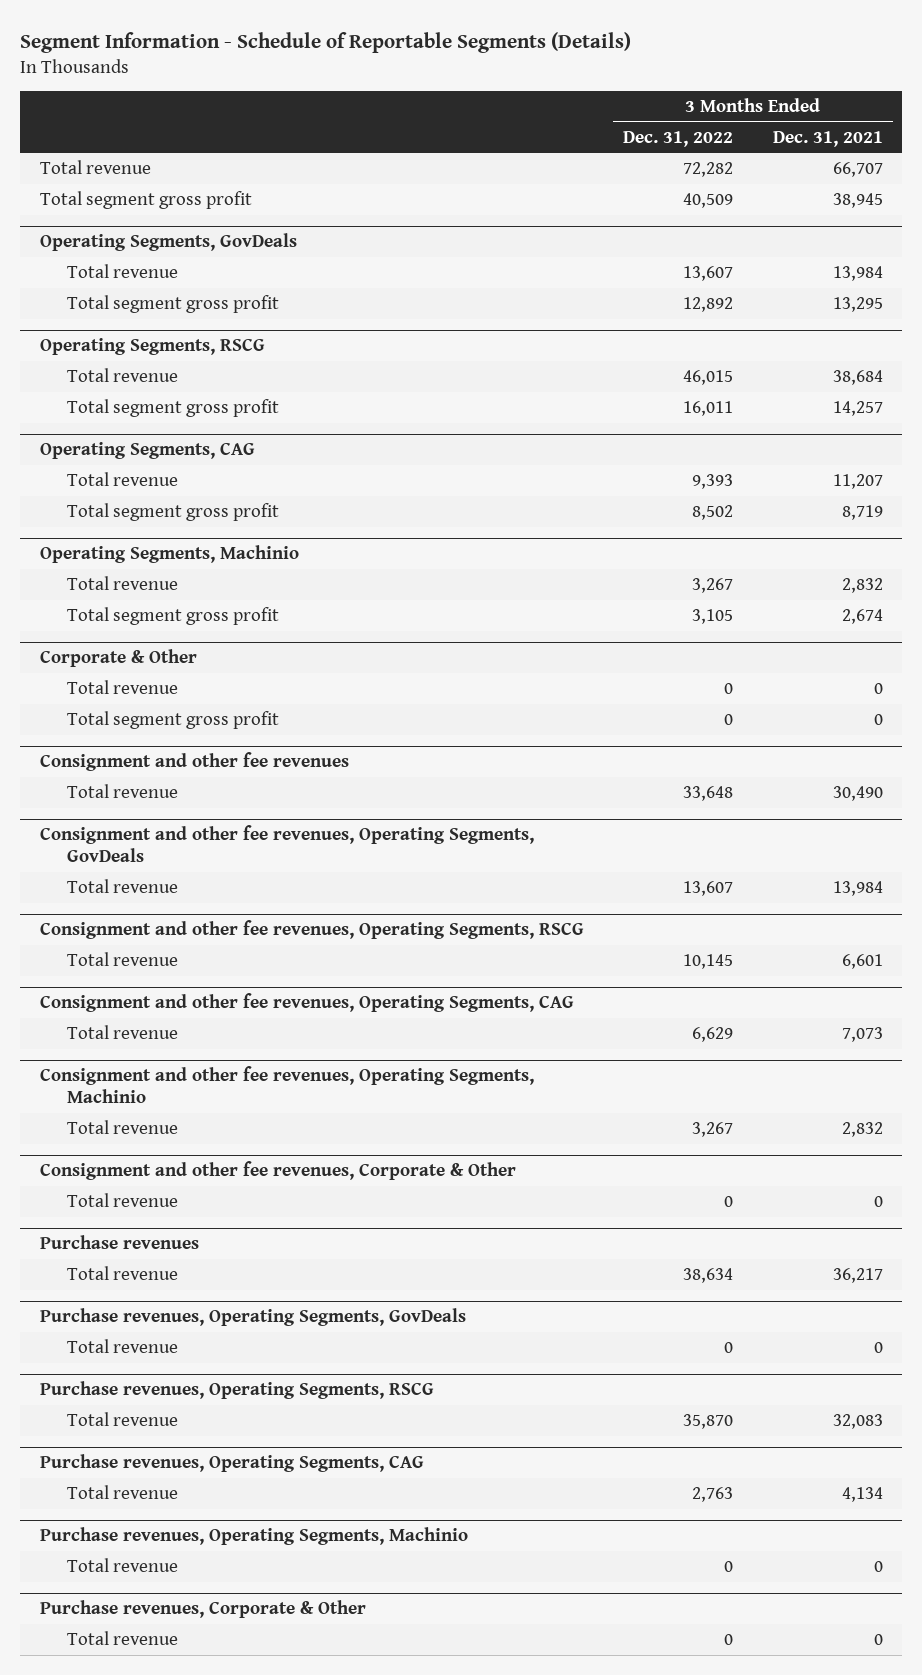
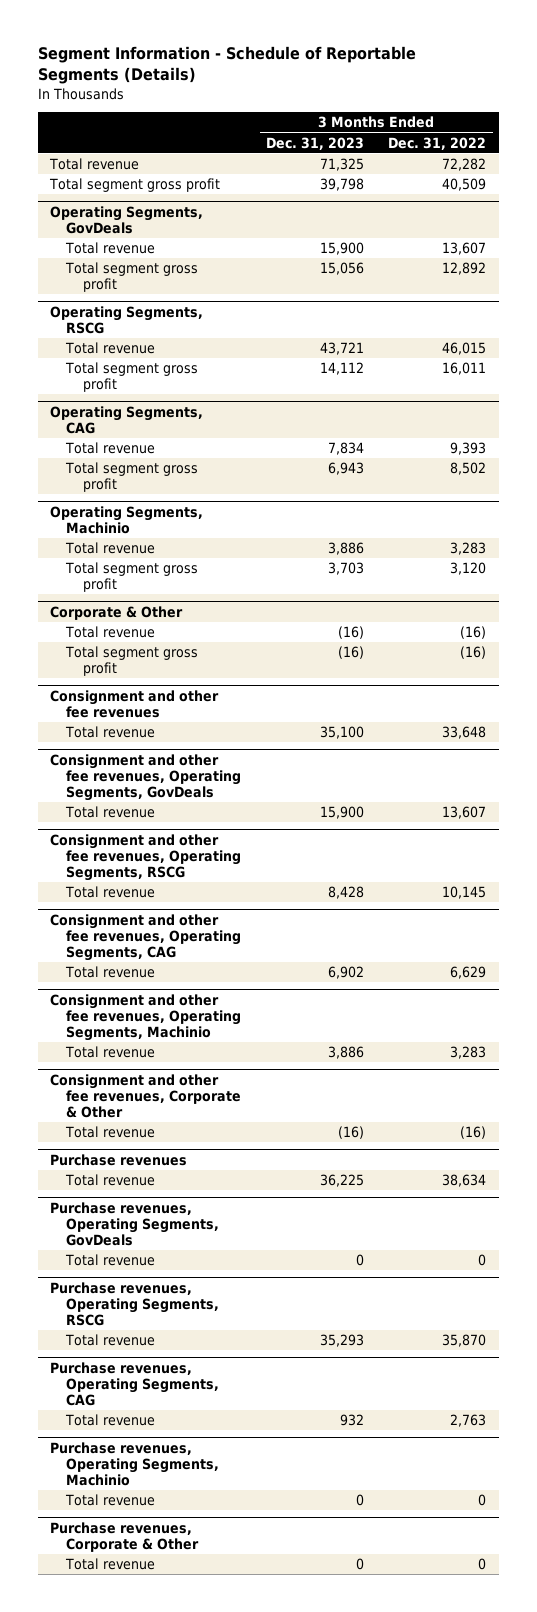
- | 3 Months Ended Dec. 31, 2022 | 3 Months Ended Dec. 31, 2021
+ | 3 Months Ended Dec. 31, 2023 | 3 Months Ended Dec. 31, 2022
@ Operating Segments, Machinio
- Total revenue | 3,267 | 2,832
- Total segment gross profit | 3,105 | 2,674
+ Total revenue | 3,886 | 3,283
+ Total segment gross profit | 3,703 | 3,120
@ Corporate & Other
- Total revenue | 0 | 0
- Total segment gross profit | 0 | 0
+ Total revenue | (16) | (16)
+ Total segment gross profit | (16) | (16)
@ Consignment and other fee revenues, Operating Segments, Machinio
- Total revenue | 3,267 | 2,832
+ Total revenue | 3,886 | 3,283
@ Consignment and other fee revenues, Corporate & Other
- Total revenue | 0 | 0
+ Total revenue | (16) | (16)

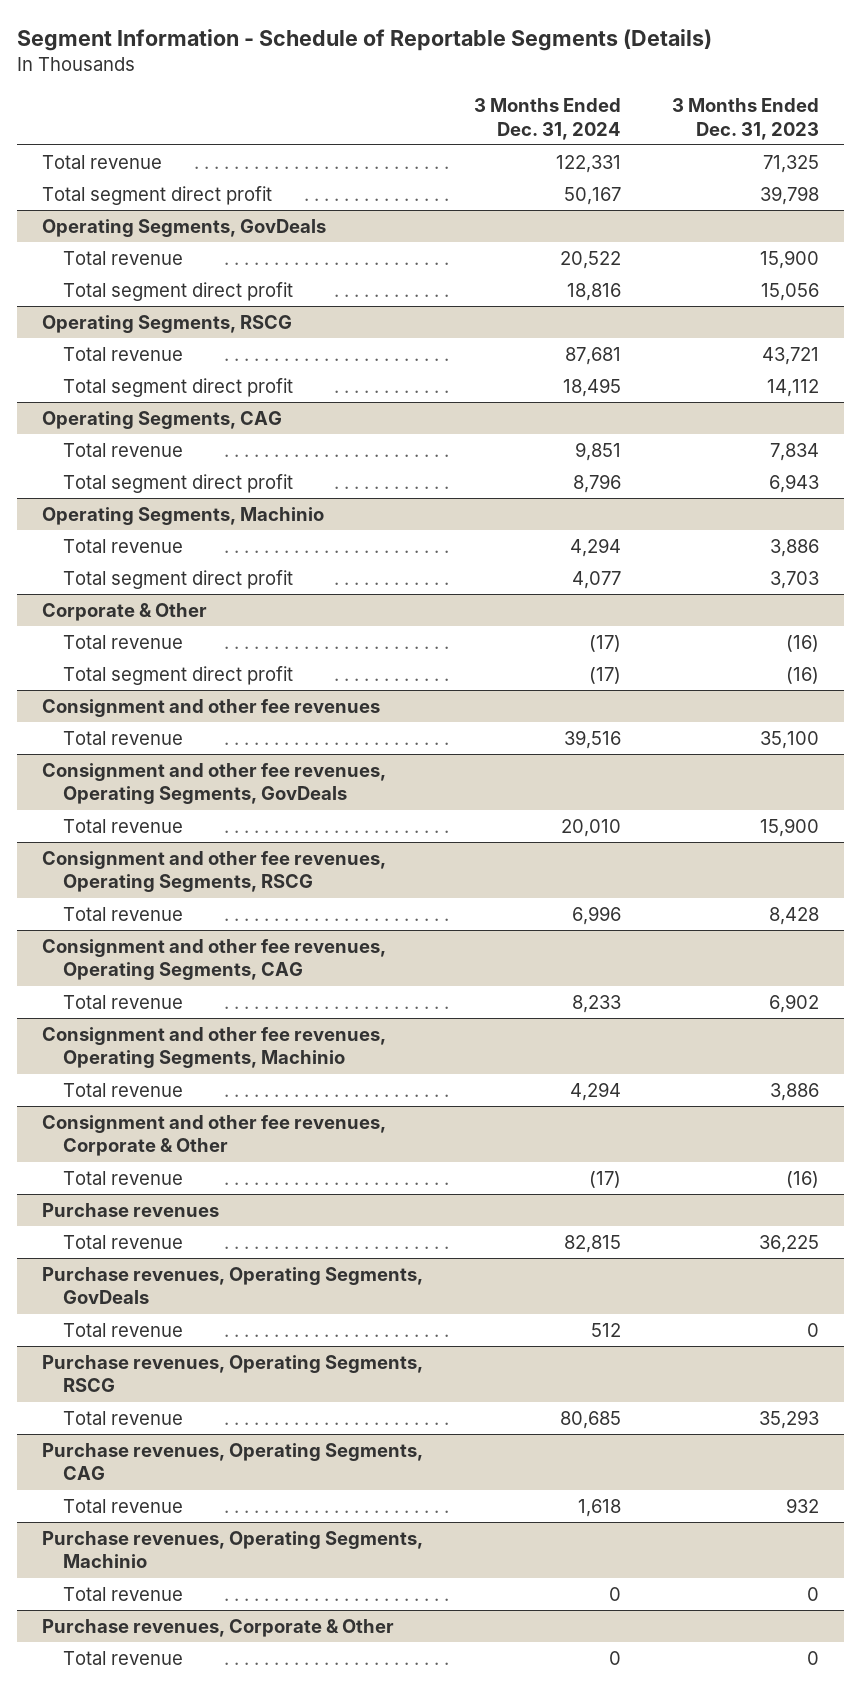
- | 3 Months Ended Dec. 31, 2023 | 3 Months Ended Dec. 31, 2022
+ | 3 Months Ended Dec. 31, 2024 | 3 Months Ended Dec. 31, 2023
- Total segment gross profit | 39,798 | 40,509
+ Total segment direct profit | 50,167 | 39,798
@ Operating Segments, GovDeals
- Total segment gross profit | 15,056 | 12,892
+ Total segment direct profit | 18,816 | 15,056
@ Operating Segments, RSCG
- Total segment gross profit | 14,112 | 16,011
+ Total segment direct profit | 18,495 | 14,112
@ Operating Segments, CAG
- Total segment gross profit | 6,943 | 8,502
+ Total segment direct profit | 8,796 | 6,943
@ Operating Segments, Machinio
- Total segment gross profit | 3,703 | 3,120
+ Total segment direct profit | 4,077 | 3,703
@ Corporate & Other
- Total segment gross profit | (16) | (16)
+ Total segment direct profit | (17) | (16)

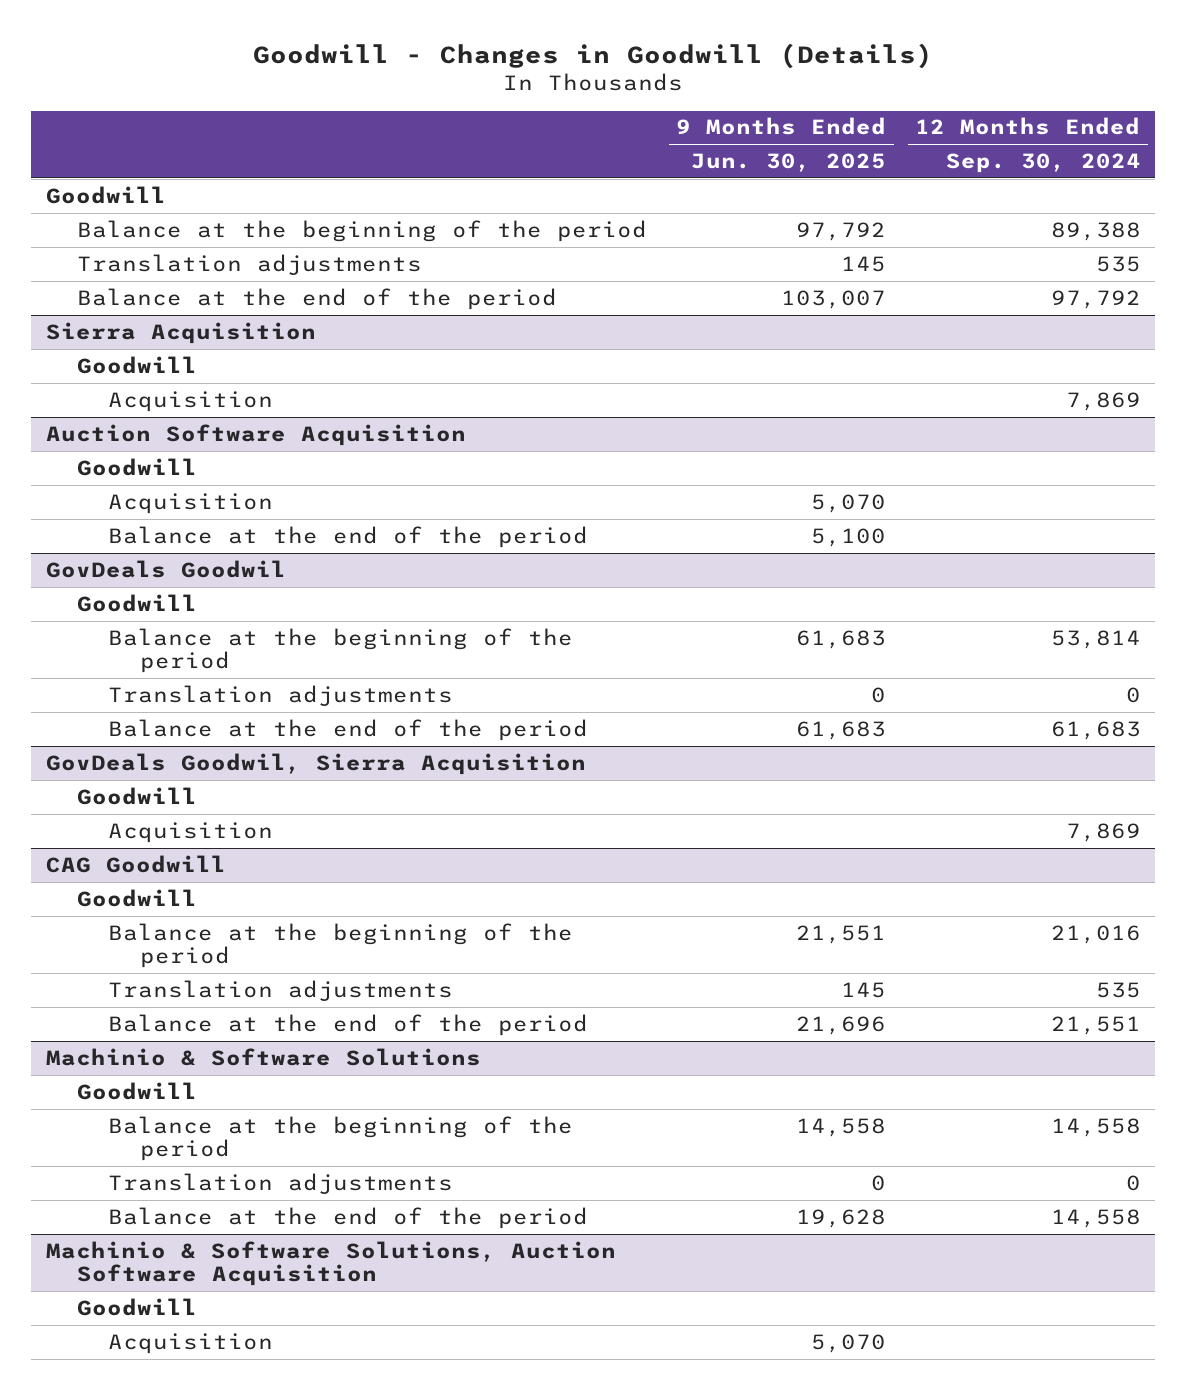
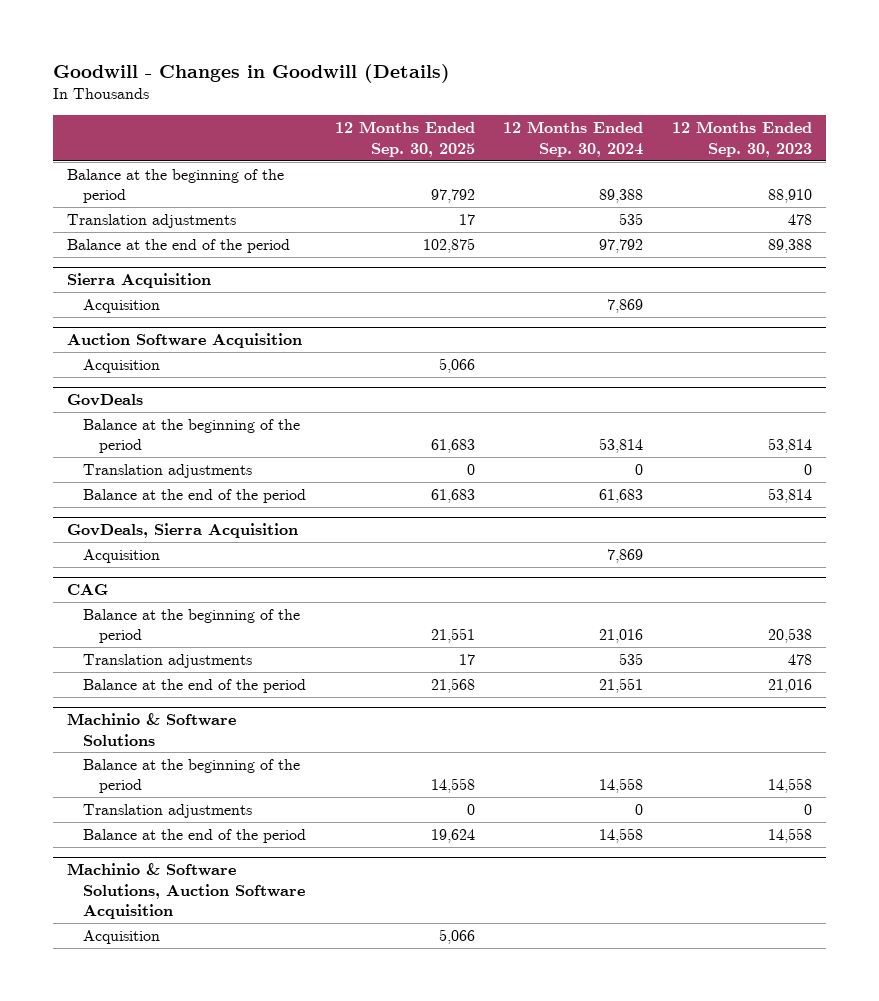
- | 9 Months Ended Jun. 30, 2025 | 12 Months Ended Sep. 30, 2024
+ | 12 Months Ended Sep. 30, 2025 | 12 Months Ended Sep. 30, 2024 | 12 Months Ended Sep. 30, 2023
- Goodwill
@ Sierra Acquisition
- Goodwill
@ Auction Software Acquisition
- Goodwill
- Balance at the end of the period | 5,100 |
- GovDeals Goodwil
- Goodwill
+ GovDeals
- GovDeals Goodwil, Sierra Acquisition
- Goodwill
+ GovDeals, Sierra Acquisition
- CAG Goodwill
- Goodwill
+ CAG
@ Machinio & Software Solutions
- Goodwill
@ Machinio & Software Solutions, Auction Software Acquisition
- Goodwill

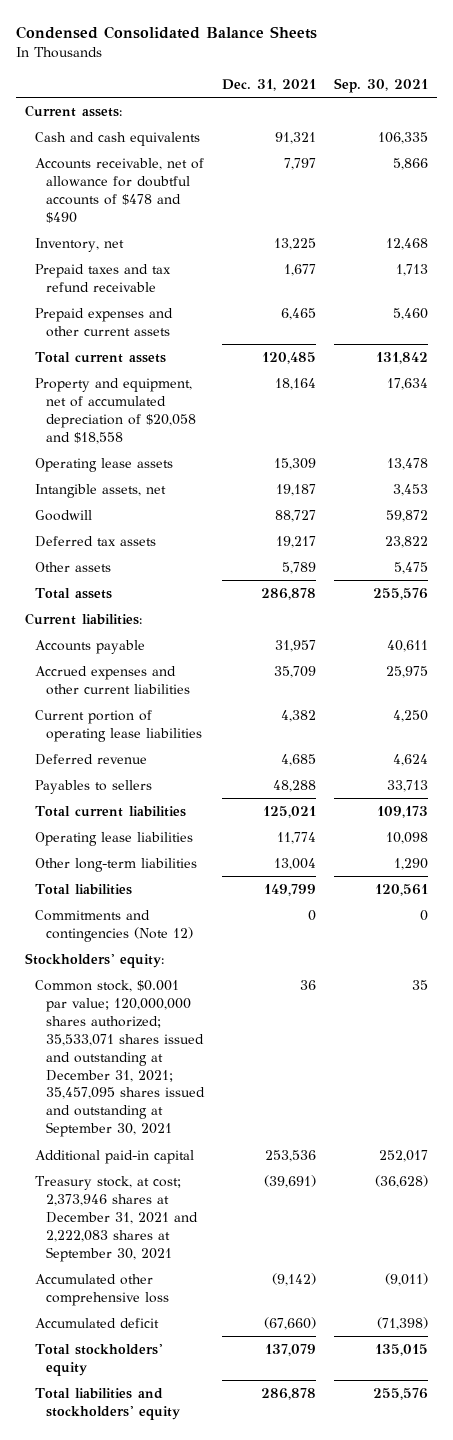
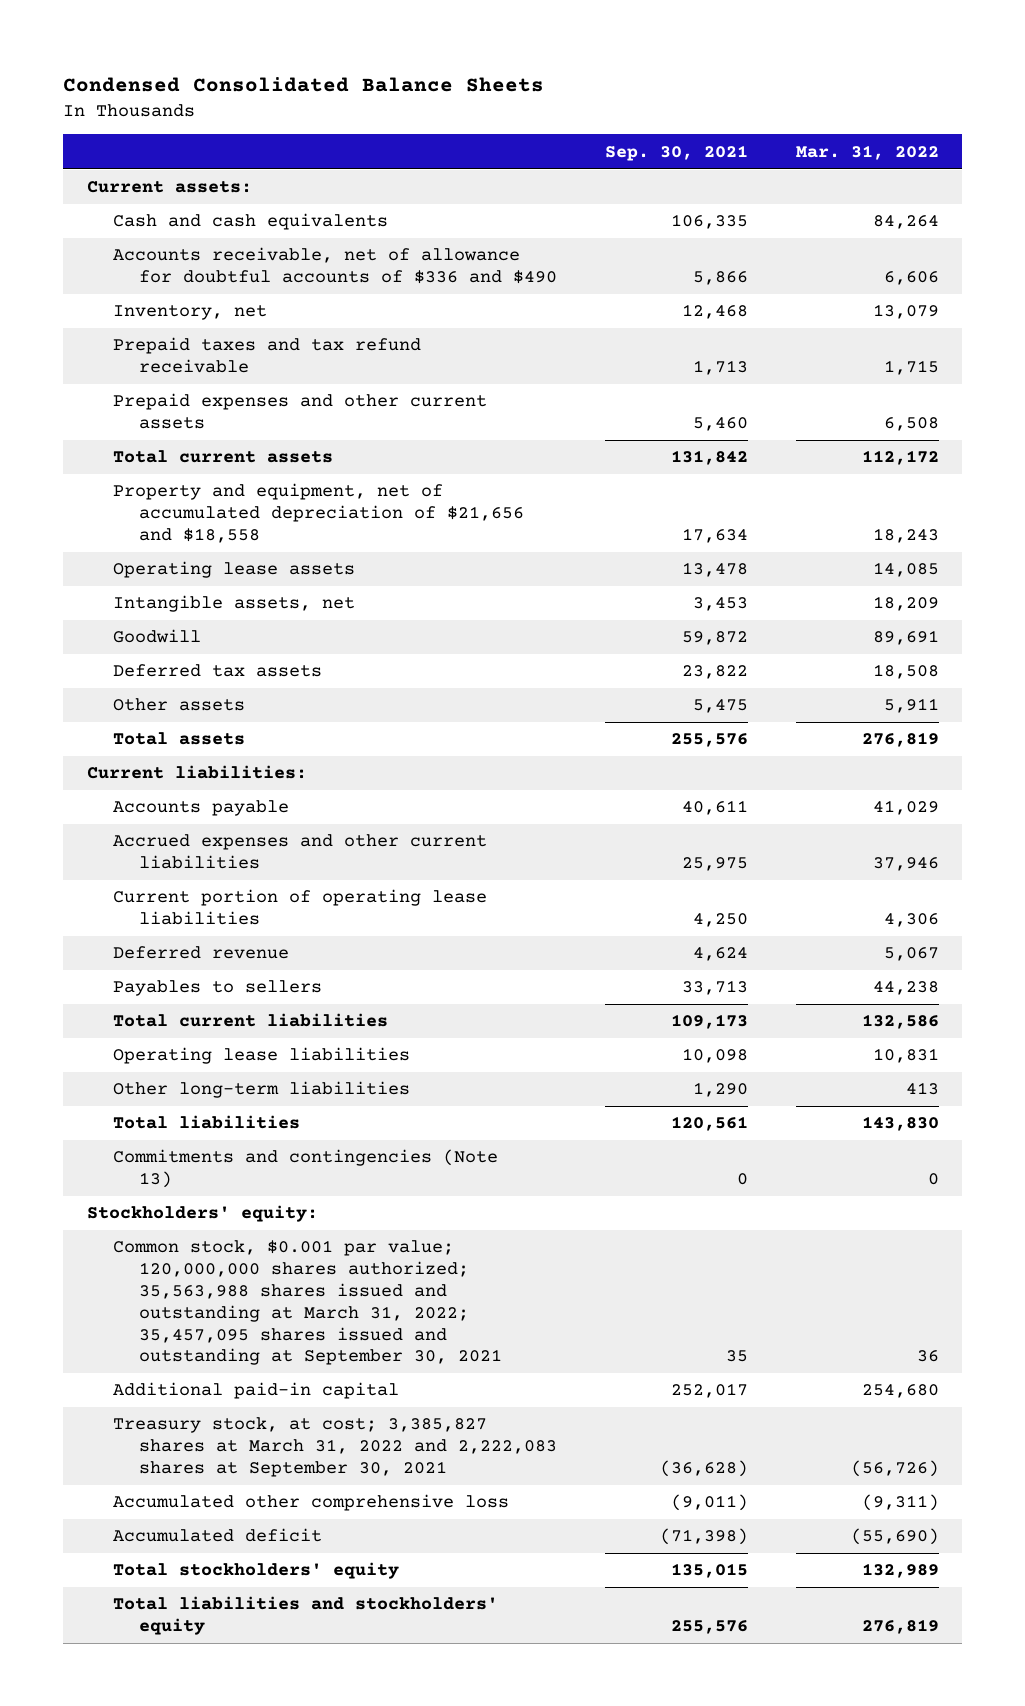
- | Dec. 31, 2021 | Sep. 30, 2021
+ | Sep. 30, 2021 | Mar. 31, 2022
- Accounts receivable, net of allowance for doubtful accounts of $478 and $490 | 7,797 | 5,866
+ Accounts receivable, net of allowance for doubtful accounts of $336 and $490 | 5,866 | 6,606
- Property and equipment, net of accumulated depreciation of $20,058 and $18,558 | 18,164 | 17,634
+ Property and equipment, net of accumulated depreciation of $21,656 and $18,558 | 17,634 | 18,243
- Commitments and contingencies (Note 12) | 0 | 0
+ Commitments and contingencies (Note 13) | 0 | 0
- Common stock, $0.001 par value; 120,000,000 shares authorized; 35,533,071 shares issued and outstanding at December 31, 2021; 35,457,095 shares issued and outstanding at September 30, 2021 | 36 | 35
+ Common stock, $0.001 par value; 120,000,000 shares authorized; 35,563,988 shares issued and outstanding at March 31, 2022; 35,457,095 shares issued and outstanding at September 30, 2021 | 35 | 36
- Treasury stock, at cost; 2,373,946 shares at December 31, 2021 and 2,222,083 shares at September 30, 2021 | (39,691) | (36,628)
+ Treasury stock, at cost; 3,385,827 shares at March 31, 2022 and 2,222,083 shares at September 30, 2021 | (36,628) | (56,726)

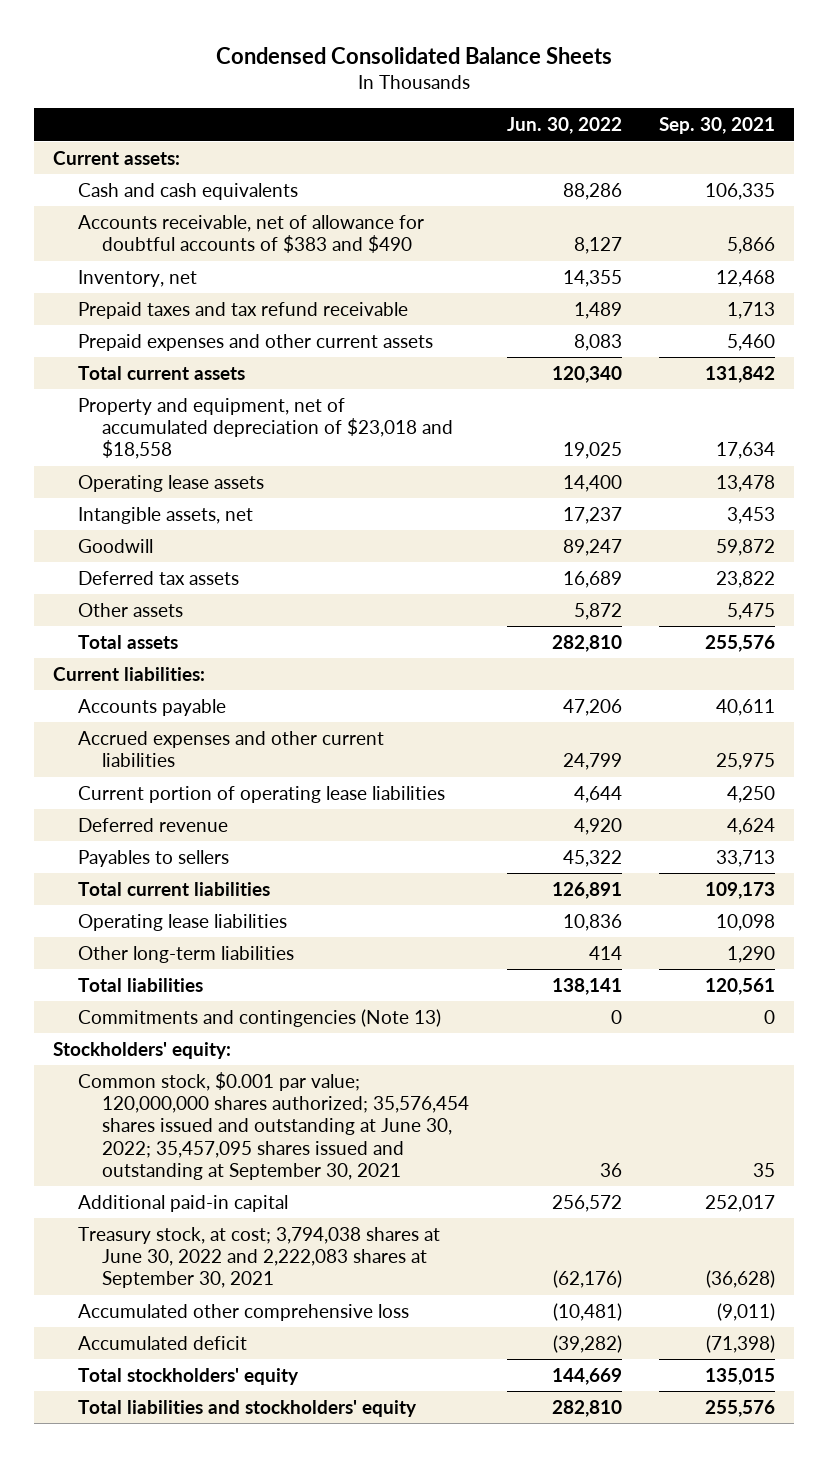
- | Sep. 30, 2021 | Mar. 31, 2022
+ | Jun. 30, 2022 | Sep. 30, 2021
- Accounts receivable, net of allowance for doubtful accounts of $336 and $490 | 5,866 | 6,606
+ Accounts receivable, net of allowance for doubtful accounts of $383 and $490 | 8,127 | 5,866
- Property and equipment, net of accumulated depreciation of $21,656 and $18,558 | 17,634 | 18,243
+ Property and equipment, net of accumulated depreciation of $23,018 and $18,558 | 19,025 | 17,634
- Common stock, $0.001 par value; 120,000,000 shares authorized; 35,563,988 shares issued and outstanding at March 31, 2022; 35,457,095 shares issued and outstanding at September 30, 2021 | 35 | 36
+ Common stock, $0.001 par value; 120,000,000 shares authorized; 35,576,454 shares issued and outstanding at June 30, 2022; 35,457,095 shares issued and outstanding at September 30, 2021 | 36 | 35
- Treasury stock, at cost; 3,385,827 shares at March 31, 2022 and 2,222,083 shares at September 30, 2021 | (36,628) | (56,726)
+ Treasury stock, at cost; 3,794,038 shares at June 30, 2022 and 2,222,083 shares at September 30, 2021 | (62,176) | (36,628)

